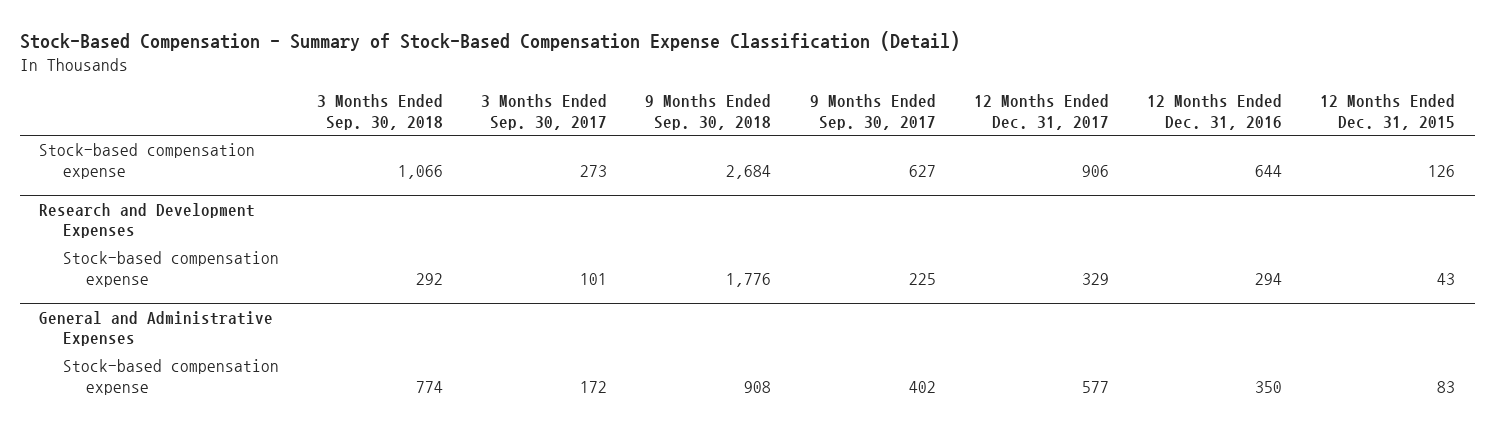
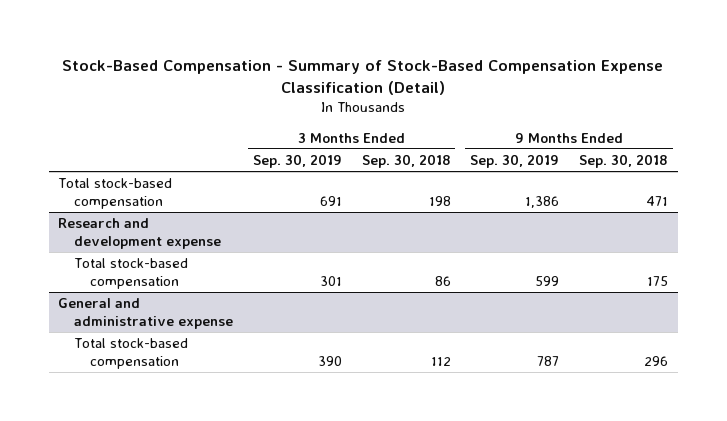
- | 3 Months Ended Sep. 30, 2018 | 3 Months Ended Sep. 30, 2017 | 9 Months Ended Sep. 30, 2018 | 9 Months Ended Sep. 30, 2017 | 12 Months Ended Dec. 31, 2017 | 12 Months Ended Dec. 31, 2016 | 12 Months Ended Dec. 31, 2015
+ | 3 Months Ended Sep. 30, 2019 | 3 Months Ended Sep. 30, 2018 | 9 Months Ended Sep. 30, 2019 | 9 Months Ended Sep. 30, 2018
- Stock-based compensation expense | 1,066 | 273 | 2,684 | 627 | 906 | 644 | 126
- Research and Development Expenses
- Stock-based compensation expense | 292 | 101 | 1,776 | 225 | 329 | 294 | 43
- General and Administrative Expenses
- Stock-based compensation expense | 774 | 172 | 908 | 402 | 577 | 350 | 83
+ Total stock-based compensation | 691 | 198 | 1,386 | 471
+ Research and development expense
+ Total stock-based compensation | 301 | 86 | 599 | 175
+ General and administrative expense
+ Total stock-based compensation | 390 | 112 | 787 | 296

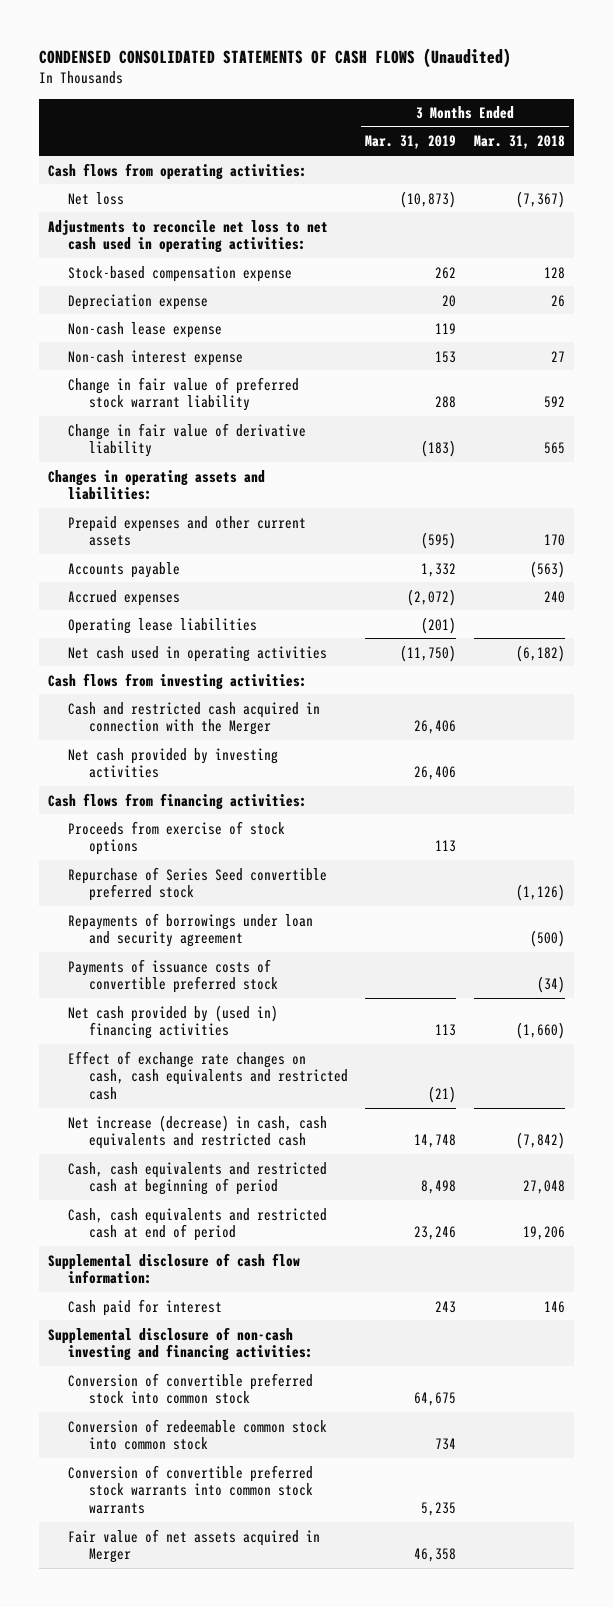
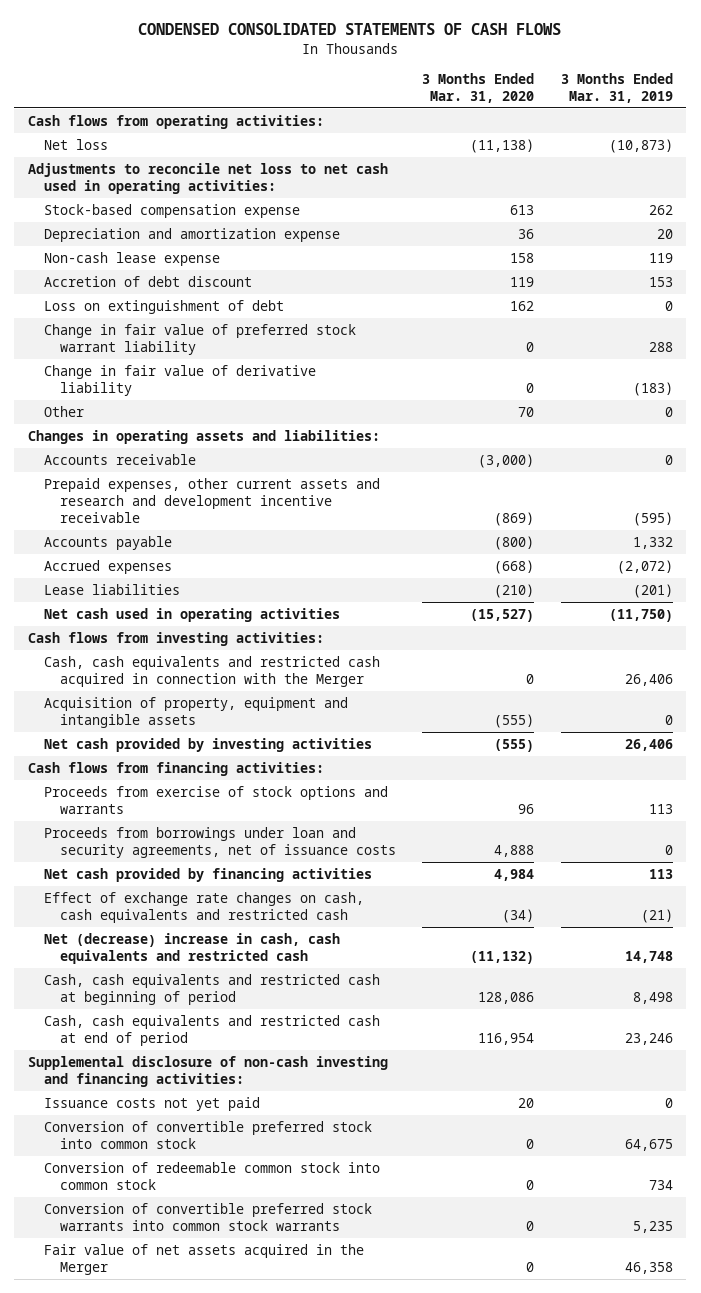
- CONDENSED CONSOLIDATED STATEMENTS OF CASH FLOWS (Unaudited)
+ CONDENSED CONSOLIDATED STATEMENTS OF CASH FLOWS
- | 3 Months Ended Mar. 31, 2019 | 3 Months Ended Mar. 31, 2018
+ | 3 Months Ended Mar. 31, 2020 | 3 Months Ended Mar. 31, 2019
- Depreciation expense | 20 | 26
+ Depreciation and amortization expense | 36 | 20
- Non-cash interest expense | 153 | 27
+ Accretion of debt discount | 119 | 153
+ Loss on extinguishment of debt | 162 | 0
+ Other | 70 | 0
- Prepaid expenses and other current assets | (595) | 170
+ Accounts receivable | (3,000) | 0
+ Prepaid expenses, other current assets and research and development incentive receivable | (869) | (595)
- Operating lease liabilities | (201) |
+ Lease liabilities | (210) | (201)
- Cash and restricted cash acquired in connection with the Merger | 26,406 |
+ Cash, cash equivalents and restricted cash acquired in connection with the Merger | 0 | 26,406
+ Acquisition of property, equipment and intangible assets | (555) | 0
- Proceeds from exercise of stock options | 113 |
- Repurchase of Series Seed convertible preferred stock | | (1,126)
- Repayments of borrowings under loan and security agreement | | (500)
- Payments of issuance costs of convertible preferred stock | | (34)
- Net cash provided by (used in) financing activities | 113 | (1,660)
+ Proceeds from exercise of stock options and warrants | 96 | 113
+ Proceeds from borrowings under loan and security agreements, net of issuance costs | 4,888 | 0
+ Net cash provided by financing activities | 4,984 | 113
- Net increase (decrease) in cash, cash equivalents and restricted cash | 14,748 | (7,842)
+ Net (decrease) increase in cash, cash equivalents and restricted cash | (11,132) | 14,748
- Supplemental disclosure of cash flow information:
- Cash paid for interest | 243 | 146
+ Issuance costs not yet paid | 20 | 0
- Fair value of net assets acquired in Merger | 46,358 |
+ Fair value of net assets acquired in the Merger | 0 | 46,358

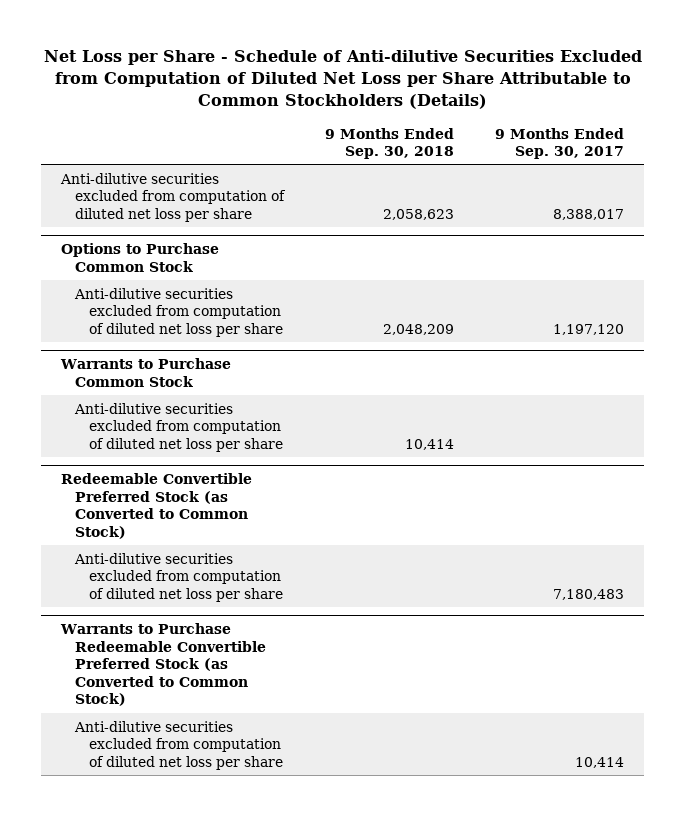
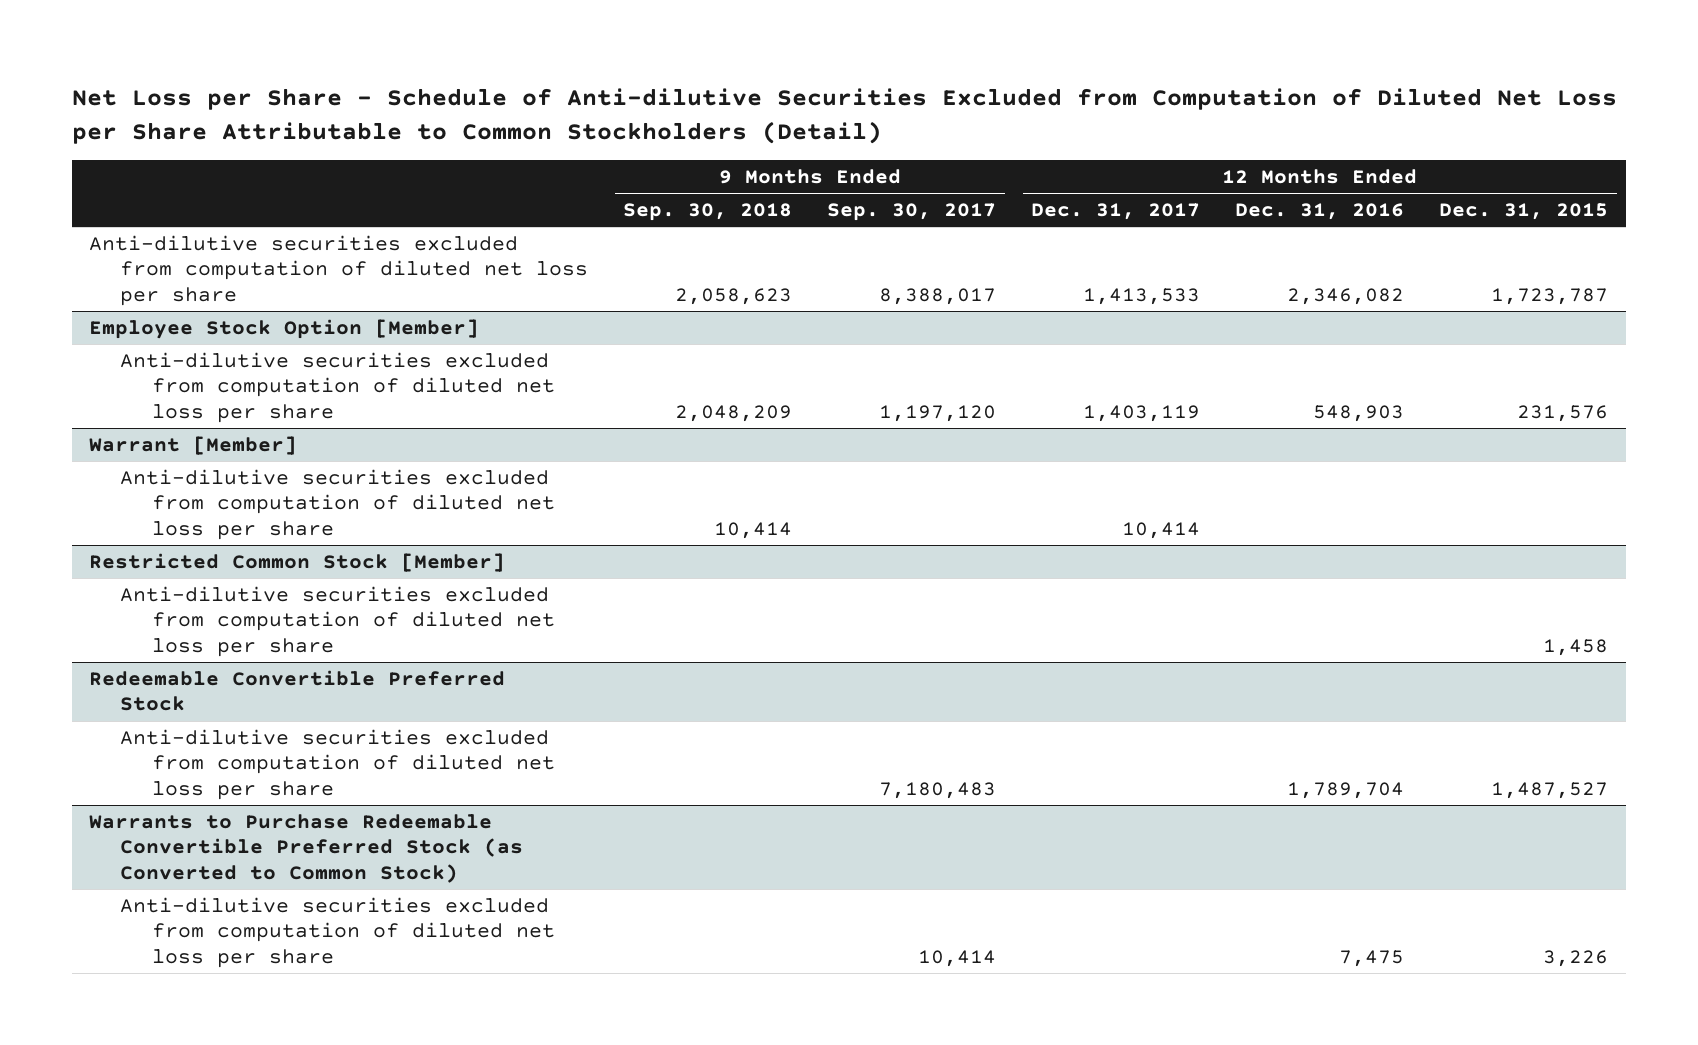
- Net Loss per Share - Schedule of Anti-dilutive Securities Excluded from Computation of Diluted Net Loss per Share Attributable to Common Stockholders (Details)
+ Net Loss per Share - Schedule of Anti-dilutive Securities Excluded from Computation of Diluted Net Loss per Share Attributable to Common Stockholders (Detail)
- | 9 Months Ended Sep. 30, 2018 | 9 Months Ended Sep. 30, 2017
+ | 9 Months Ended Sep. 30, 2018 | 9 Months Ended Sep. 30, 2017 | 12 Months Ended Dec. 31, 2017 | 12 Months Ended Dec. 31, 2016 | 12 Months Ended Dec. 31, 2015
- Options to Purchase Common Stock
+ Employee Stock Option [Member]
- Warrants to Purchase Common Stock
+ Warrant [Member]
- Redeemable Convertible Preferred Stock (as Converted to Common Stock)
+ Restricted Common Stock [Member]
+ Anti-dilutive securities excluded from computation of diluted net loss per share | | | | | 1,458
+ Redeemable Convertible Preferred Stock

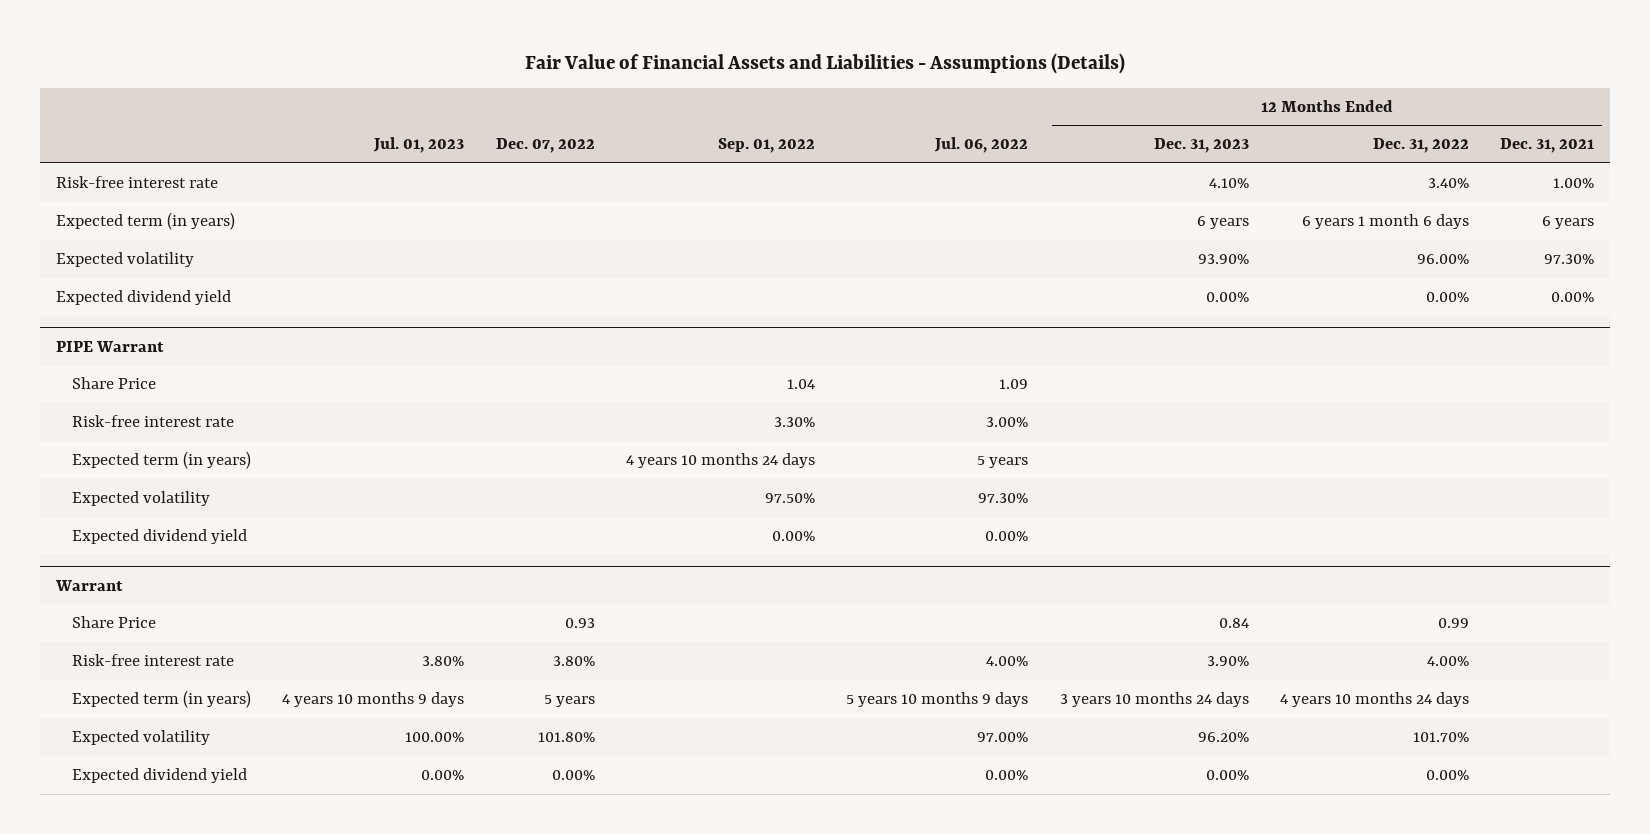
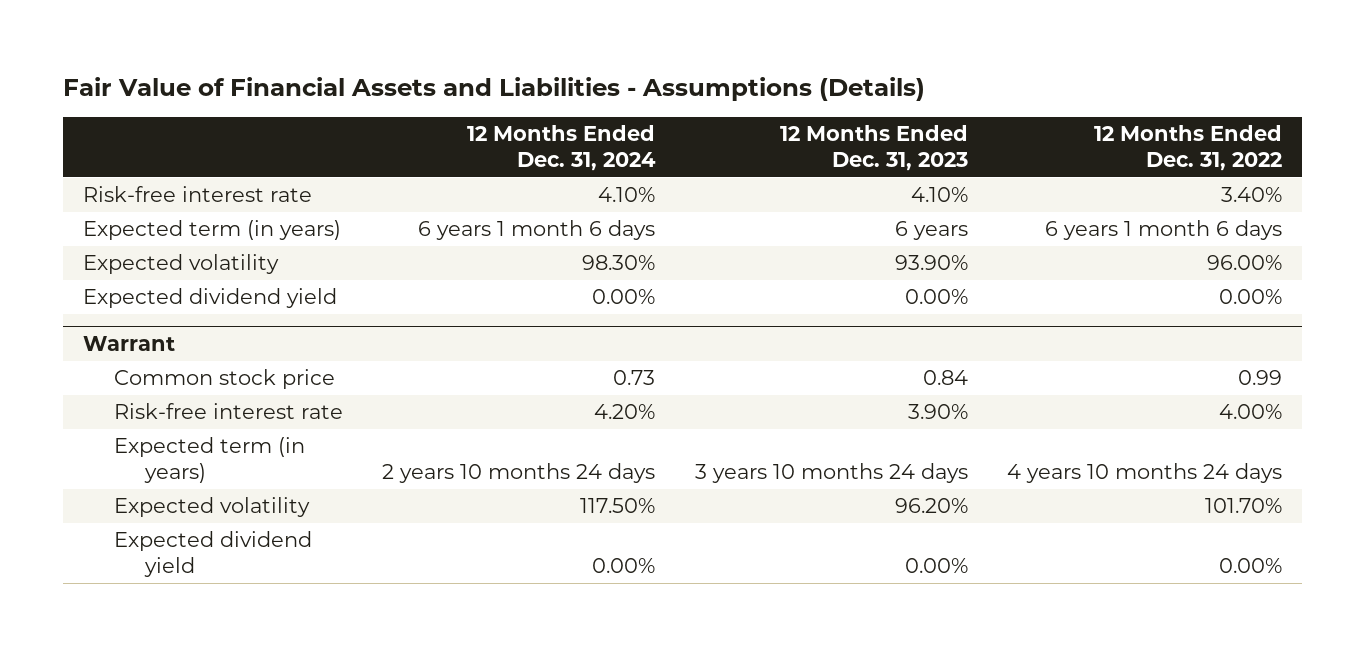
- | Jul. 01, 2023 | Dec. 07, 2022 | Sep. 01, 2022 | Jul. 06, 2022 | 12 Months Ended Dec. 31, 2023 | 12 Months Ended Dec. 31, 2022 | 12 Months Ended Dec. 31, 2021
+ | 12 Months Ended Dec. 31, 2024 | 12 Months Ended Dec. 31, 2023 | 12 Months Ended Dec. 31, 2022
- PIPE Warrant
- Share Price | | | 1.04 | 1.09 | | |
- Risk-free interest rate | | | 3.30% | 3.00% | | |
- Expected term (in years) | | | 4 years 10 months 24 days | 5 years | | |
- Expected volatility | | | 97.50% | 97.30% | | |
- Expected dividend yield | | | 0.00% | 0.00% | | |
@ Warrant
- Share Price | | 0.93 | | | 0.84 | 0.99 |
+ Common stock price | 0.73 | 0.84 | 0.99

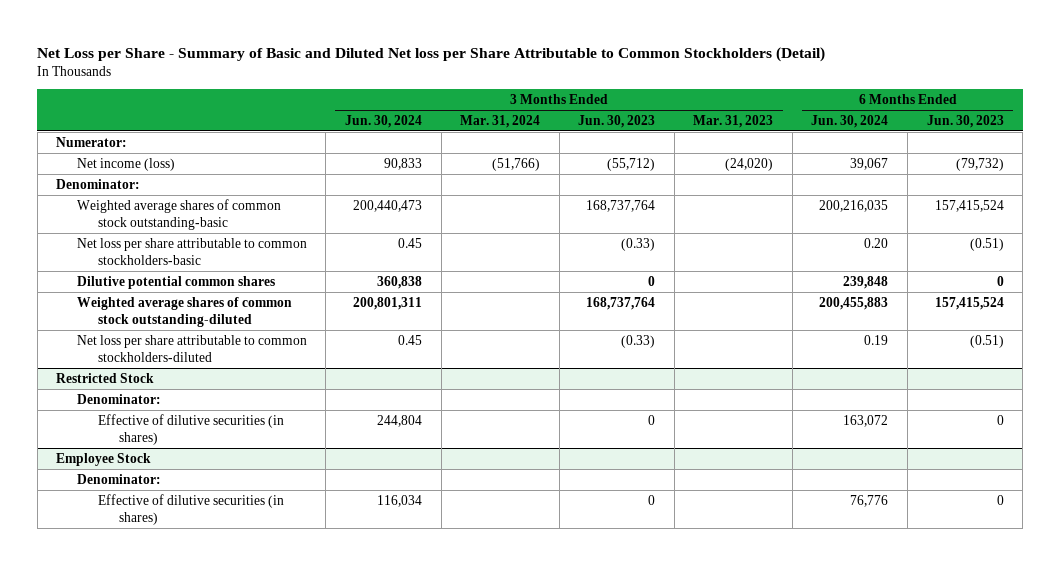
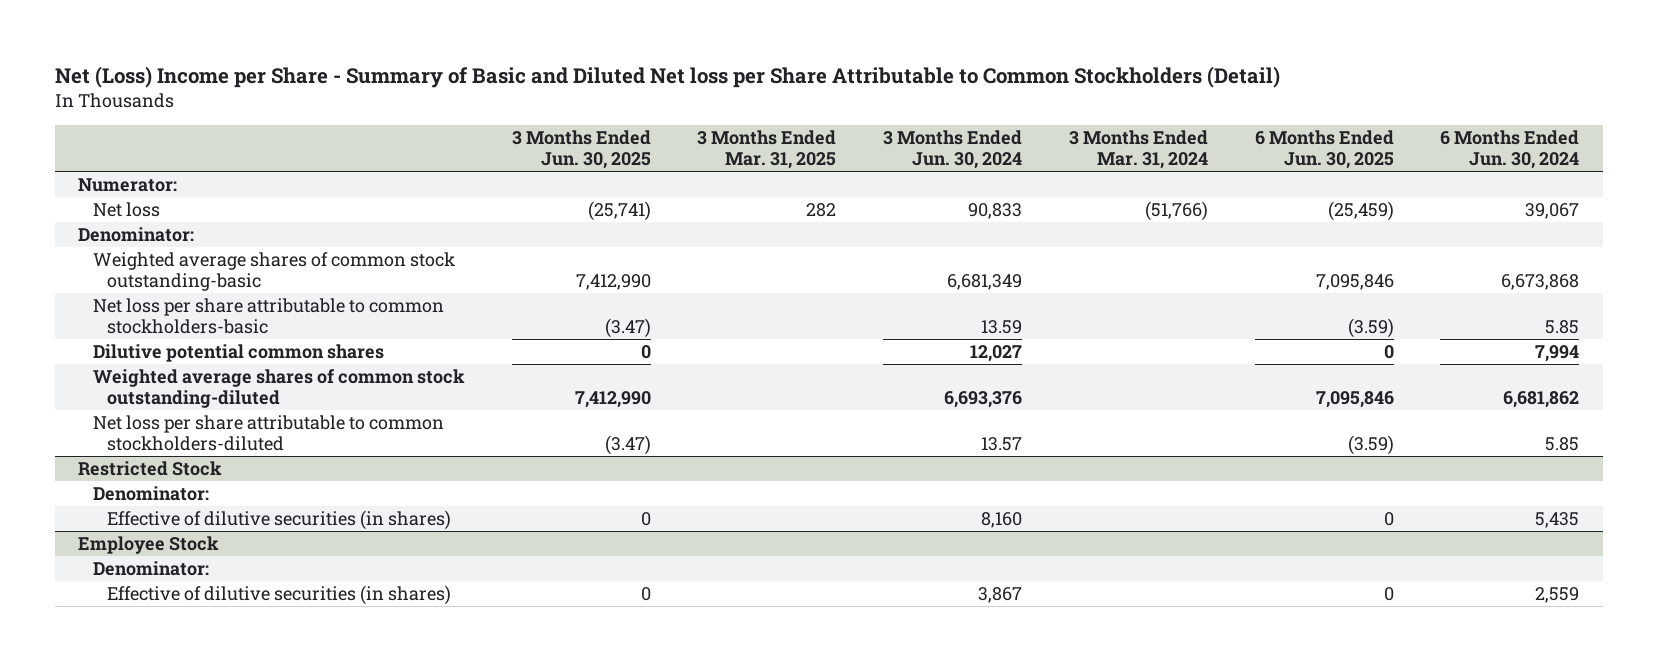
- Net Loss per Share - Summary of Basic and Diluted Net loss per Share Attributable to Common Stockholders (Detail)
+ Net (Loss) Income per Share - Summary of Basic and Diluted Net loss per Share Attributable to Common Stockholders (Detail)
- | 3 Months Ended Jun. 30, 2024 | 3 Months Ended Mar. 31, 2024 | 3 Months Ended Jun. 30, 2023 | 3 Months Ended Mar. 31, 2023 | 6 Months Ended Jun. 30, 2024 | 6 Months Ended Jun. 30, 2023
+ | 3 Months Ended Jun. 30, 2025 | 3 Months Ended Mar. 31, 2025 | 3 Months Ended Jun. 30, 2024 | 3 Months Ended Mar. 31, 2024 | 6 Months Ended Jun. 30, 2025 | 6 Months Ended Jun. 30, 2024
- Net income (loss) | 90,833 | (51,766) | (55,712) | (24,020) | 39,067 | (79,732)
+ Net loss | (25,741) | 282 | 90,833 | (51,766) | (25,459) | 39,067
- Weighted average shares of common stock outstanding-basic | 200,440,473 | | 168,737,764 | | 200,216,035 | 157,415,524
- Net loss per share attributable to common stockholders-basic | 0.45 | | (0.33) | | 0.20 | (0.51)
- Dilutive potential common shares | 360,838 | | 0 | | 239,848 | 0
- Weighted average shares of common stock outstanding-diluted | 200,801,311 | | 168,737,764 | | 200,455,883 | 157,415,524
- Net loss per share attributable to common stockholders-diluted | 0.45 | | (0.33) | | 0.19 | (0.51)
+ Weighted average shares of common stock outstanding-basic | 7,412,990 | | 6,681,349 | | 7,095,846 | 6,673,868
+ Net loss per share attributable to common stockholders-basic | (3.47) | | 13.59 | | (3.59) | 5.85
+ Dilutive potential common shares | 0 | | 12,027 | | 0 | 7,994
+ Weighted average shares of common stock outstanding-diluted | 7,412,990 | | 6,693,376 | | 7,095,846 | 6,681,862
+ Net loss per share attributable to common stockholders-diluted | (3.47) | | 13.57 | | (3.59) | 5.85
@ Restricted Stock
- Effective of dilutive securities (in shares) | 244,804 | | 0 | | 163,072 | 0
+ Effective of dilutive securities (in shares) | 0 | | 8,160 | | 0 | 5,435
@ Employee Stock
- Effective of dilutive securities (in shares) | 116,034 | | 0 | | 76,776 | 0
+ Effective of dilutive securities (in shares) | 0 | | 3,867 | | 0 | 2,559

